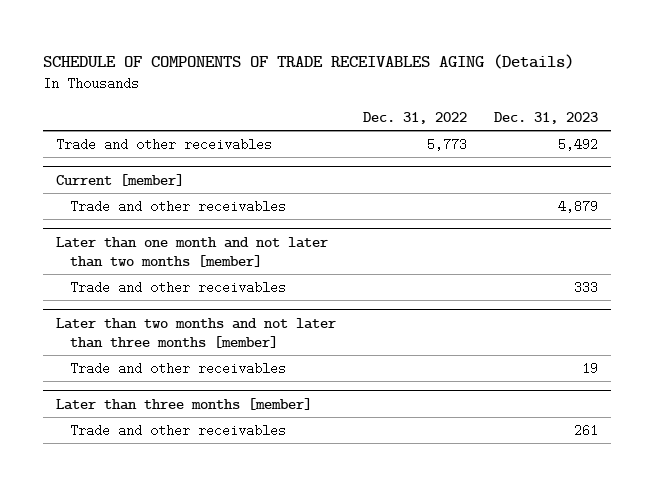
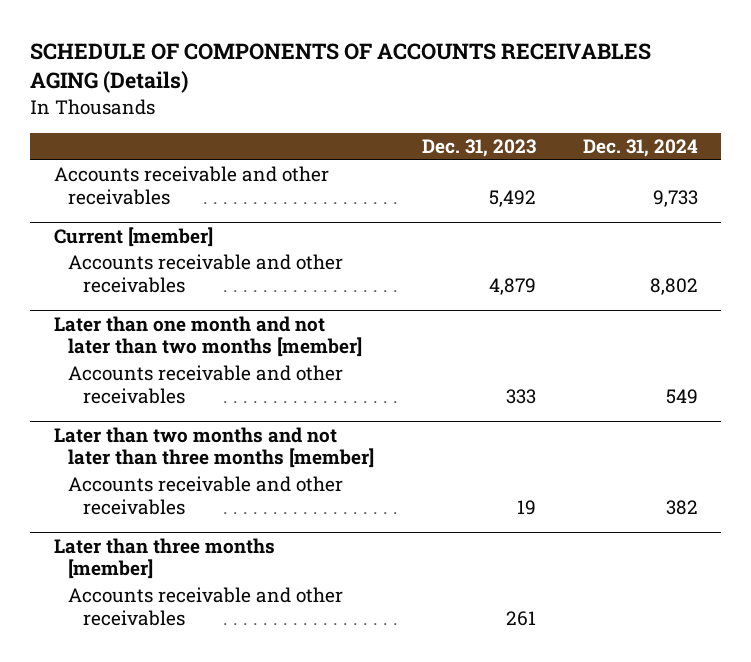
- SCHEDULE OF COMPONENTS OF TRADE RECEIVABLES AGING (Details)
+ SCHEDULE OF COMPONENTS OF ACCOUNTS RECEIVABLES AGING (Details)
- | Dec. 31, 2022 | Dec. 31, 2023
+ | Dec. 31, 2023 | Dec. 31, 2024
- Trade and other receivables | 5,773 | 5,492
+ Accounts receivable and other receivables | 5,492 | 9,733
@ Current [member]
- Trade and other receivables | | 4,879
+ Accounts receivable and other receivables | 4,879 | 8,802
@ Later than one month and not later than two months [member]
- Trade and other receivables | | 333
+ Accounts receivable and other receivables | 333 | 549
@ Later than two months and not later than three months [member]
- Trade and other receivables | | 19
+ Accounts receivable and other receivables | 19 | 382
@ Later than three months [member]
- Trade and other receivables | | 261
+ Accounts receivable and other receivables | 261 |

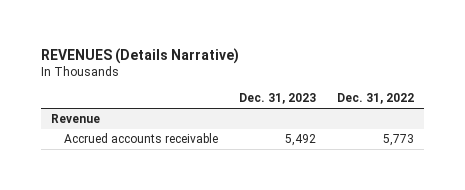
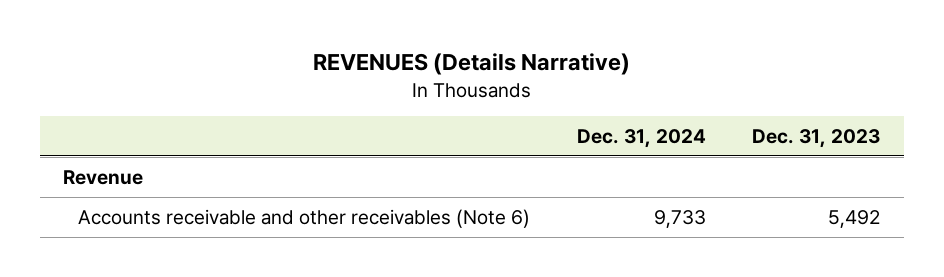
- | Dec. 31, 2023 | Dec. 31, 2022
+ | Dec. 31, 2024 | Dec. 31, 2023
- Accrued accounts receivable | 5,492 | 5,773
+ Accounts receivable and other receivables (Note 6) | 9,733 | 5,492

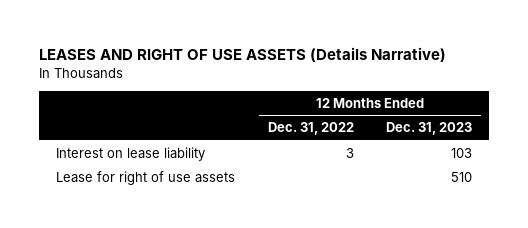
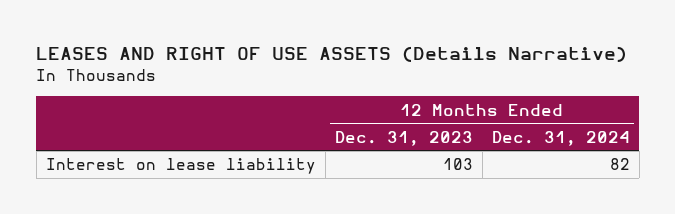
- | 12 Months Ended Dec. 31, 2022 | 12 Months Ended Dec. 31, 2023
+ | 12 Months Ended Dec. 31, 2023 | 12 Months Ended Dec. 31, 2024
- Lease for right of use assets | | 510

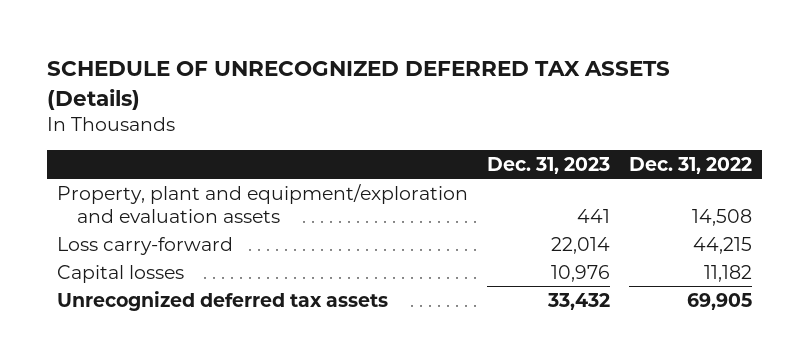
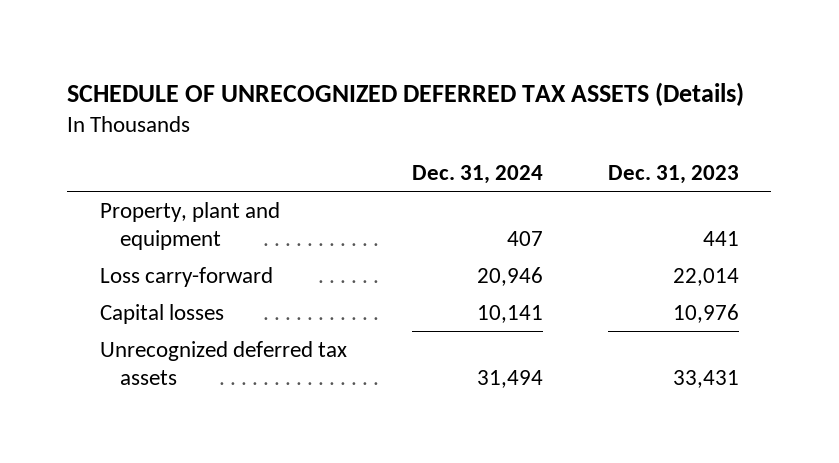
- | Dec. 31, 2023 | Dec. 31, 2022
+ | Dec. 31, 2024 | Dec. 31, 2023
- Property, plant and equipment/exploration and evaluation assets | 441 | 14,508
+ Property, plant and equipment | 407 | 441
- Unrecognized deferred tax assets | 33,432 | 69,905
+ Unrecognized deferred tax assets | 31,494 | 33,431

